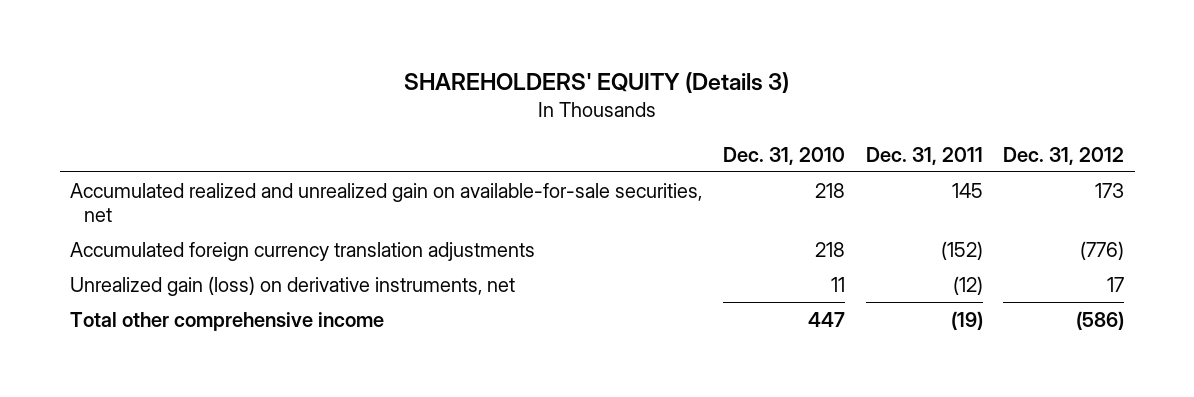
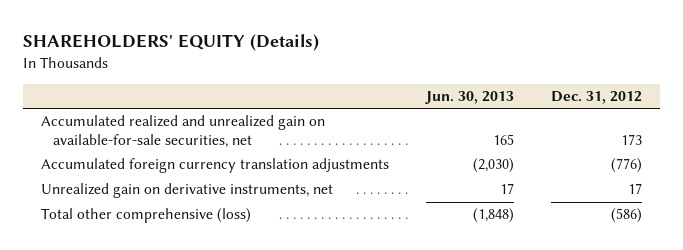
- SHAREHOLDERS' EQUITY (Details 3)
+ SHAREHOLDERS' EQUITY (Details)
- | Dec. 31, 2010 | Dec. 31, 2011 | Dec. 31, 2012
+ | Jun. 30, 2013 | Dec. 31, 2012
- Unrealized gain (loss) on derivative instruments, net | 11 | (12) | 17
- Total other comprehensive income | 447 | (19) | (586)
+ Unrealized gain on derivative instruments, net | 17 | 17
+ Total other comprehensive (loss) | (1,848) | (586)

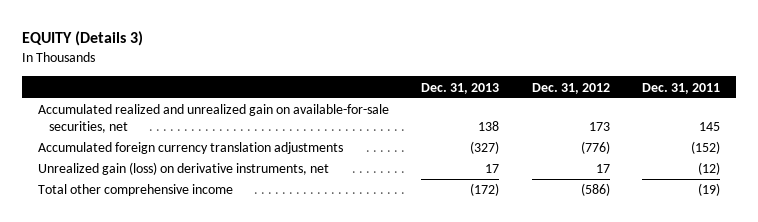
- SHAREHOLDERS' EQUITY (Details)
+ EQUITY (Details 3)
- | Jun. 30, 2013 | Dec. 31, 2012
+ | Dec. 31, 2013 | Dec. 31, 2012 | Dec. 31, 2011
- Unrealized gain on derivative instruments, net | 17 | 17
- Total other comprehensive (loss) | (1,848) | (586)
+ Unrealized gain (loss) on derivative instruments, net | 17 | 17 | (12)
+ Total other comprehensive income | (172) | (586) | (19)

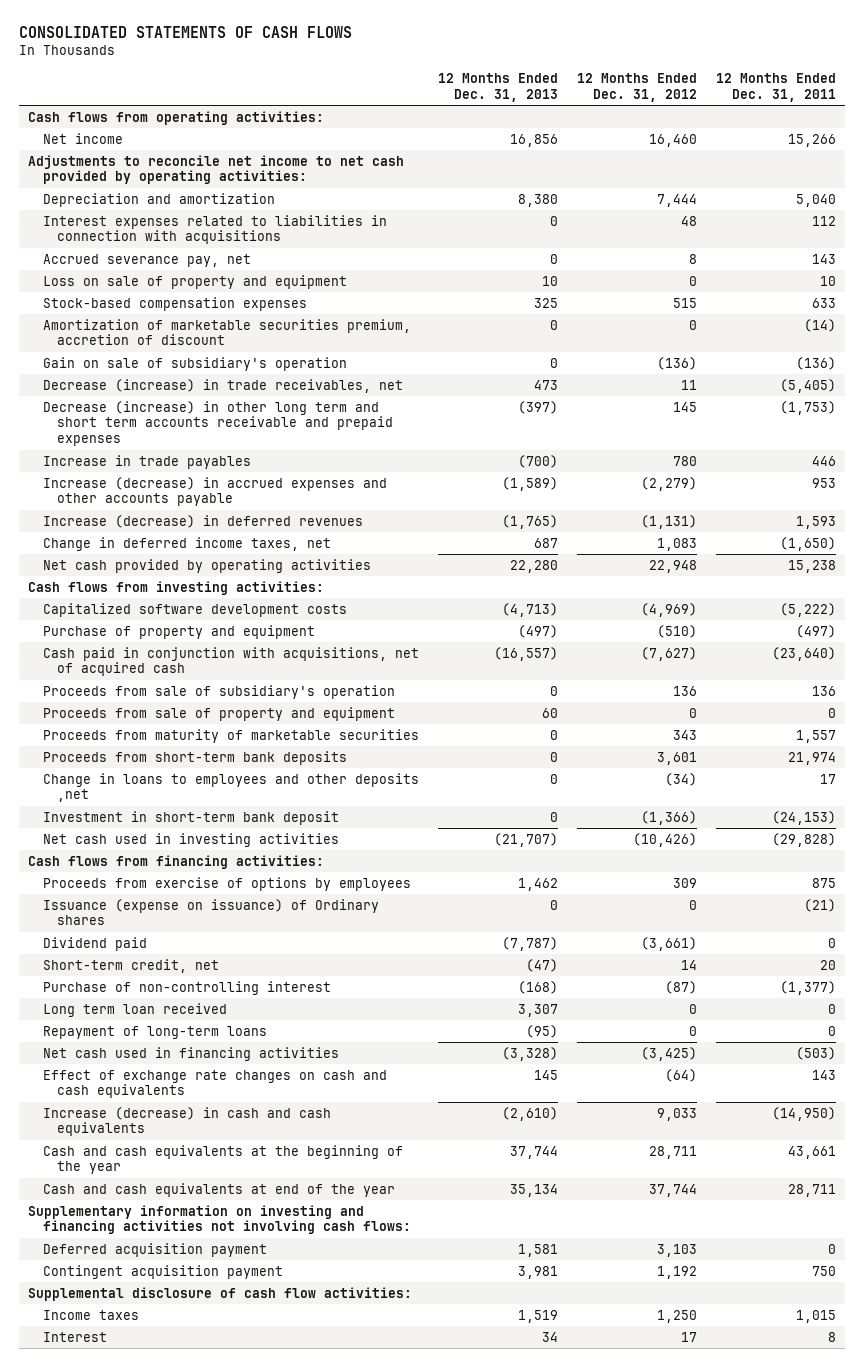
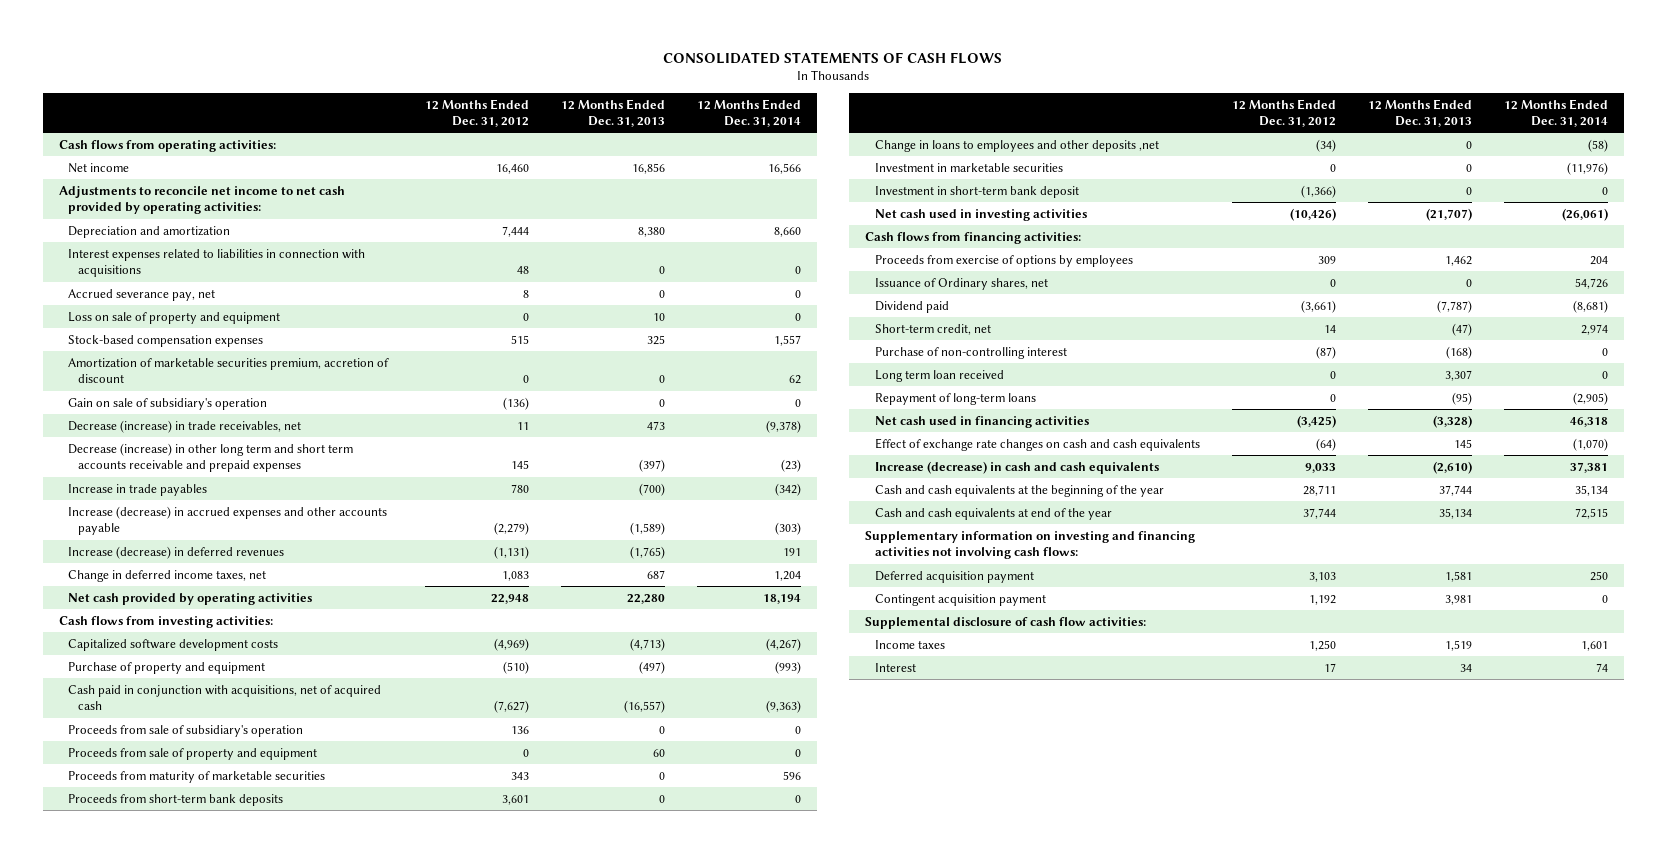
- | 12 Months Ended Dec. 31, 2013 | 12 Months Ended Dec. 31, 2012 | 12 Months Ended Dec. 31, 2011
+ | 12 Months Ended Dec. 31, 2012 | 12 Months Ended Dec. 31, 2013 | 12 Months Ended Dec. 31, 2014
+ Investment in marketable securities | 0 | 0 | (11,976)
- Issuance (expense on issuance) of Ordinary shares | 0 | 0 | (21)
+ Issuance of Ordinary shares, net | 0 | 0 | 54,726

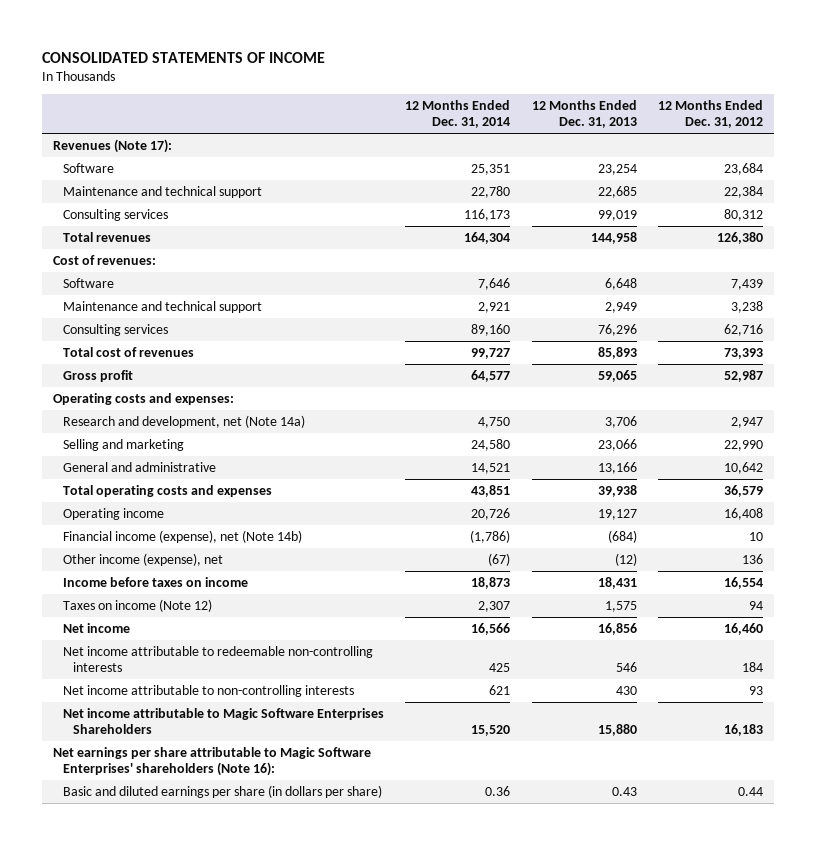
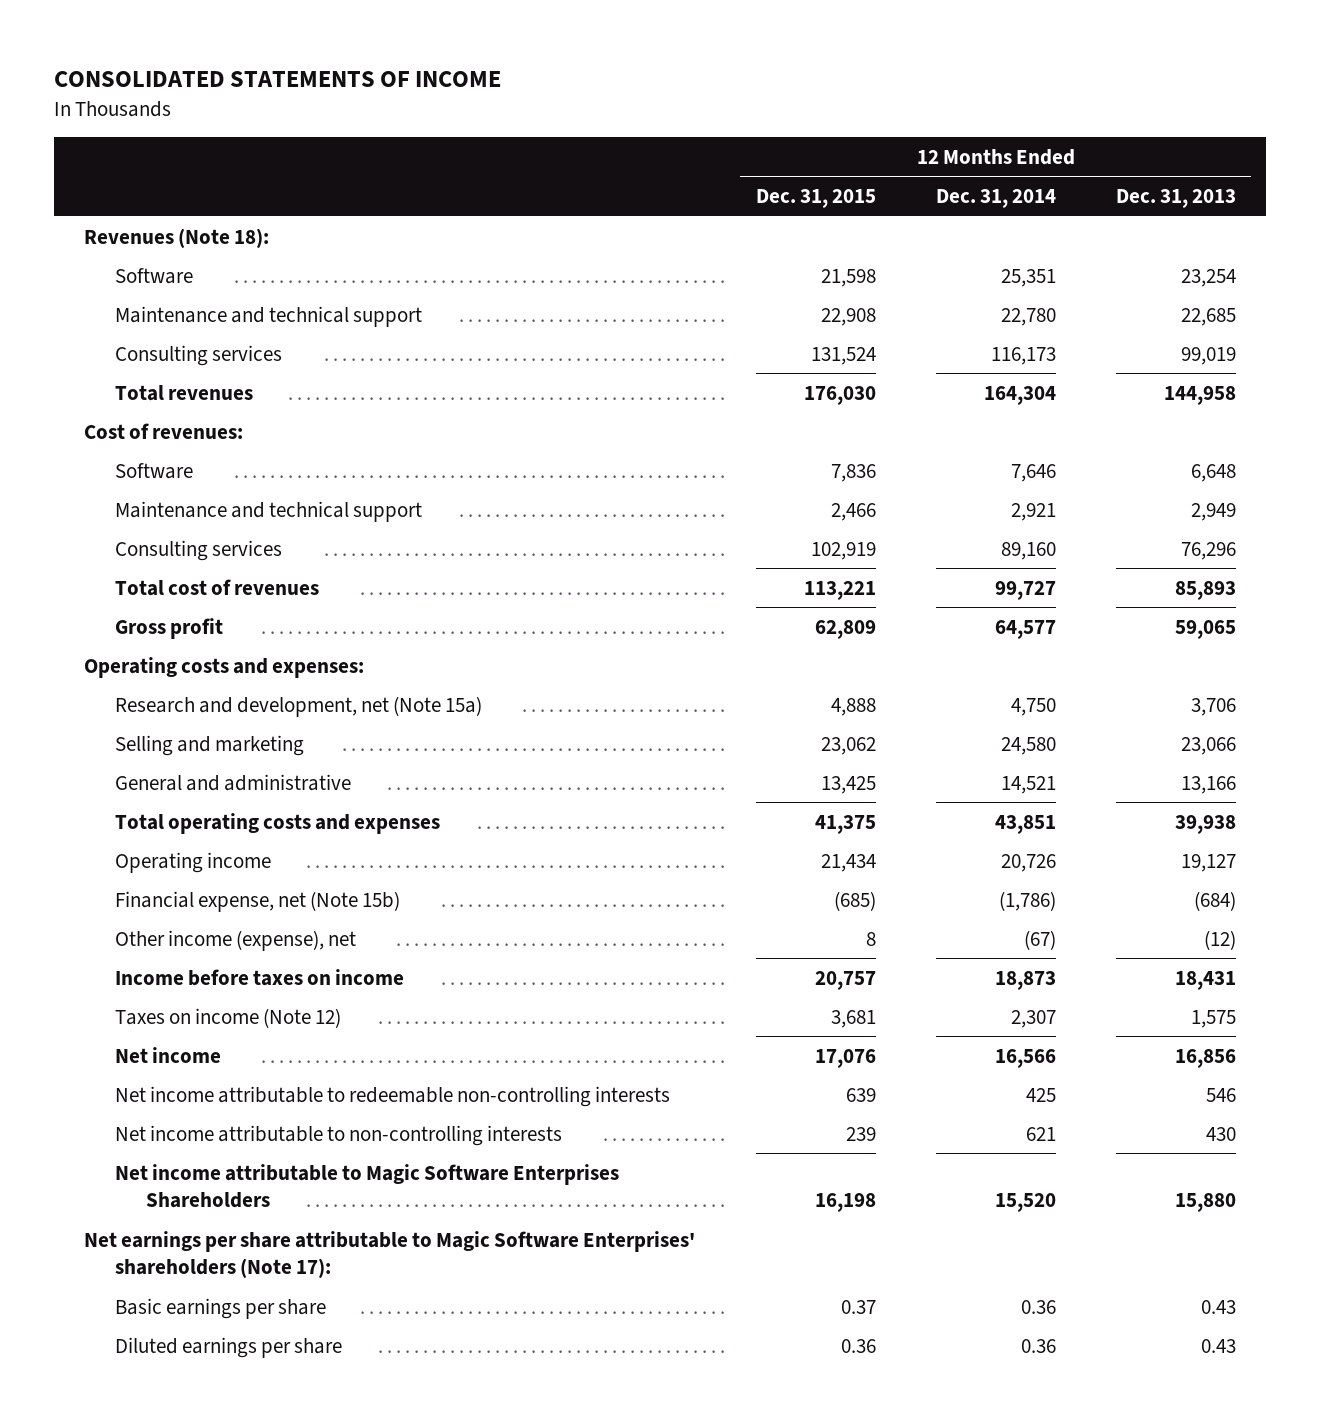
- | 12 Months Ended Dec. 31, 2014 | 12 Months Ended Dec. 31, 2013 | 12 Months Ended Dec. 31, 2012
+ | 12 Months Ended Dec. 31, 2015 | 12 Months Ended Dec. 31, 2014 | 12 Months Ended Dec. 31, 2013
- Revenues (Note 17):
+ Revenues (Note 18):
- Research and development, net (Note 14a) | 4,750 | 3,706 | 2,947
+ Research and development, net (Note 15a) | 4,888 | 4,750 | 3,706
- Financial income (expense), net (Note 14b) | (1,786) | (684) | 10
+ Financial expense, net (Note 15b) | (685) | (1,786) | (684)
- Net earnings per share attributable to Magic Software Enterprises' shareholders (Note 16):
- Basic and diluted earnings per share (in dollars per share) | 0.36 | 0.43 | 0.44
+ Net earnings per share attributable to Magic Software Enterprises' shareholders (Note 17):
+ Basic earnings per share | 0.37 | 0.36 | 0.43
+ Diluted earnings per share | 0.36 | 0.36 | 0.43

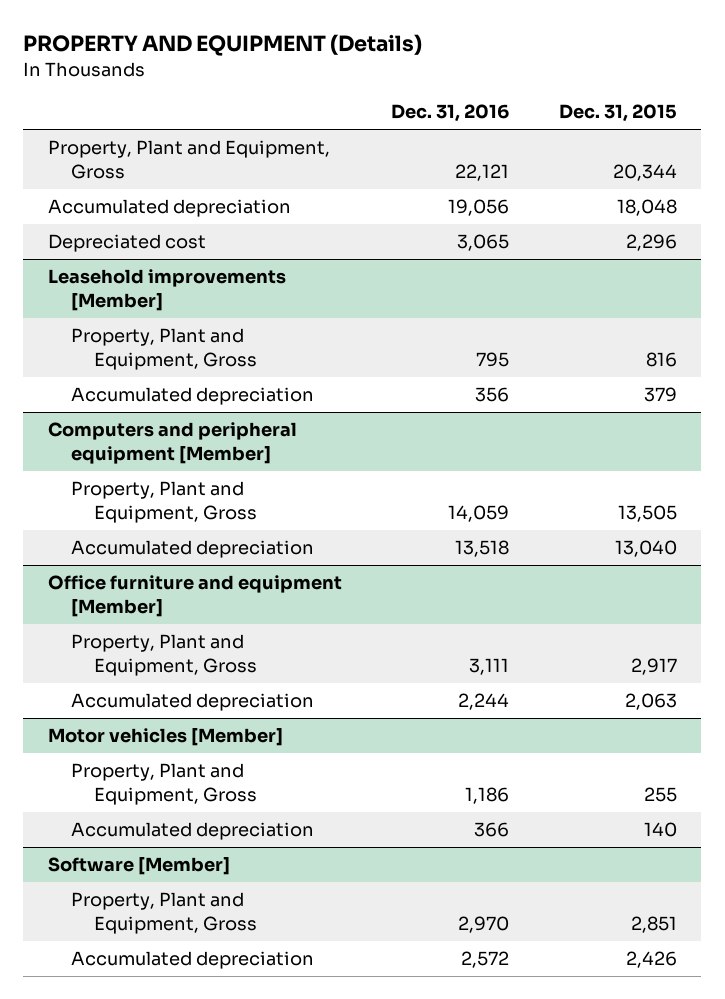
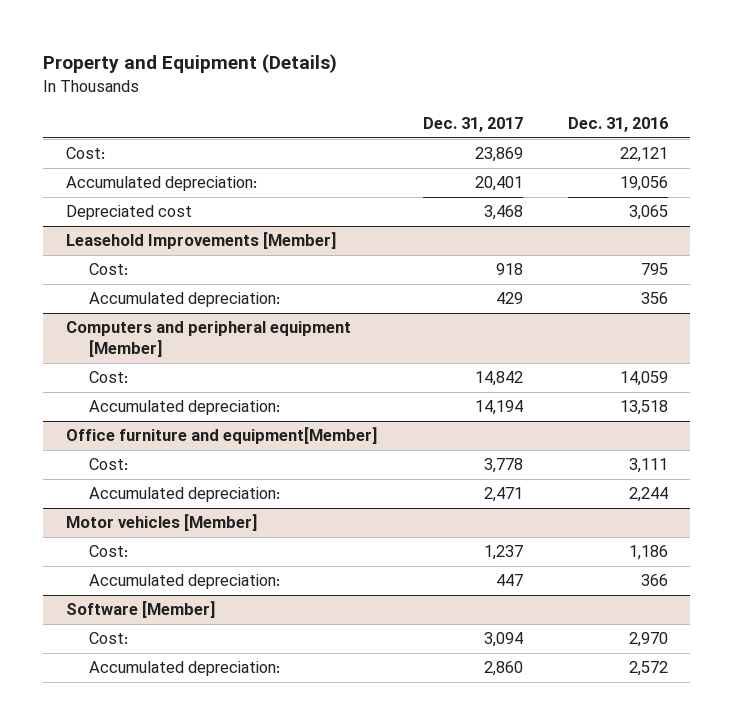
- PROPERTY AND EQUIPMENT (Details)
+ Property and Equipment (Details)
- | Dec. 31, 2016 | Dec. 31, 2015
+ | Dec. 31, 2017 | Dec. 31, 2016
- Property, Plant and Equipment, Gross | 22,121 | 20,344
- Accumulated depreciation | 19,056 | 18,048
+ Cost: | 23,869 | 22,121
+ Accumulated depreciation: | 20,401 | 19,056
- Leasehold improvements [Member]
- Property, Plant and Equipment, Gross | 795 | 816
- Accumulated depreciation | 356 | 379
+ Leasehold Improvements [Member]
+ Cost: | 918 | 795
+ Accumulated depreciation: | 429 | 356
@ Computers and peripheral equipment [Member]
- Property, Plant and Equipment, Gross | 14,059 | 13,505
- Accumulated depreciation | 13,518 | 13,040
- Office furniture and equipment [Member]
- Property, Plant and Equipment, Gross | 3,111 | 2,917
- Accumulated depreciation | 2,244 | 2,063
@ Computers and peripheral equipment [Member]
+ Cost: | 14,842 | 14,059
+ Accumulated depreciation: | 14,194 | 13,518
+ Office furniture and equipment[Member]
+ Cost: | 3,778 | 3,111
+ Accumulated depreciation: | 2,471 | 2,244
@ Motor vehicles [Member]
- Property, Plant and Equipment, Gross | 1,186 | 255
- Accumulated depreciation | 366 | 140
+ Cost: | 1,237 | 1,186
+ Accumulated depreciation: | 447 | 366
@ Software [Member]
- Property, Plant and Equipment, Gross | 2,970 | 2,851
- Accumulated depreciation | 2,572 | 2,426
+ Cost: | 3,094 | 2,970
+ Accumulated depreciation: | 2,860 | 2,572

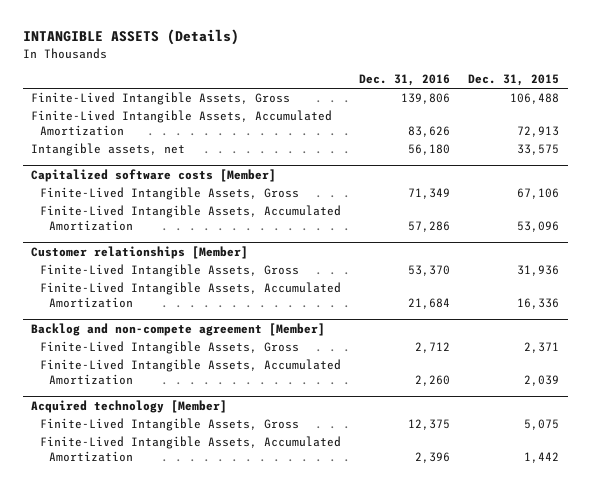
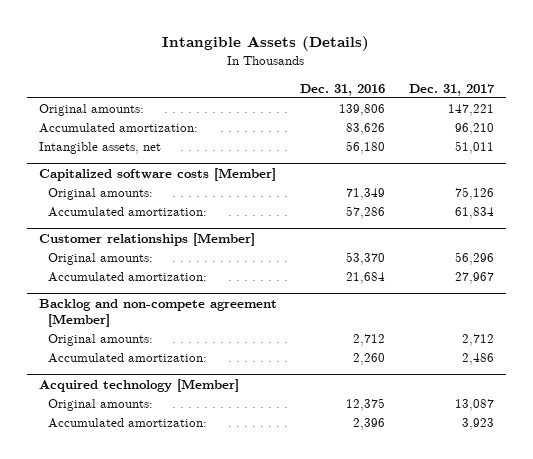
- INTANGIBLE ASSETS (Details)
+ Intangible Assets (Details)
- | Dec. 31, 2016 | Dec. 31, 2015
+ | Dec. 31, 2016 | Dec. 31, 2017
- Finite-Lived Intangible Assets, Gross | 139,806 | 106,488
- Finite-Lived Intangible Assets, Accumulated Amortization | 83,626 | 72,913
+ Original amounts: | 139,806 | 147,221
+ Accumulated amortization: | 83,626 | 96,210
@ Capitalized software costs [Member]
- Finite-Lived Intangible Assets, Gross | 71,349 | 67,106
- Finite-Lived Intangible Assets, Accumulated Amortization | 57,286 | 53,096
+ Original amounts: | 71,349 | 75,126
+ Accumulated amortization: | 57,286 | 61,834
@ Customer relationships [Member]
- Finite-Lived Intangible Assets, Gross | 53,370 | 31,936
- Finite-Lived Intangible Assets, Accumulated Amortization | 21,684 | 16,336
+ Original amounts: | 53,370 | 56,296
+ Accumulated amortization: | 21,684 | 27,967
@ Backlog and non-compete agreement [Member]
- Finite-Lived Intangible Assets, Gross | 2,712 | 2,371
- Finite-Lived Intangible Assets, Accumulated Amortization | 2,260 | 2,039
+ Original amounts: | 2,712 | 2,712
+ Accumulated amortization: | 2,260 | 2,486
@ Acquired technology [Member]
- Finite-Lived Intangible Assets, Gross | 12,375 | 5,075
- Finite-Lived Intangible Assets, Accumulated Amortization | 2,396 | 1,442
+ Original amounts: | 12,375 | 13,087
+ Accumulated amortization: | 2,396 | 3,923

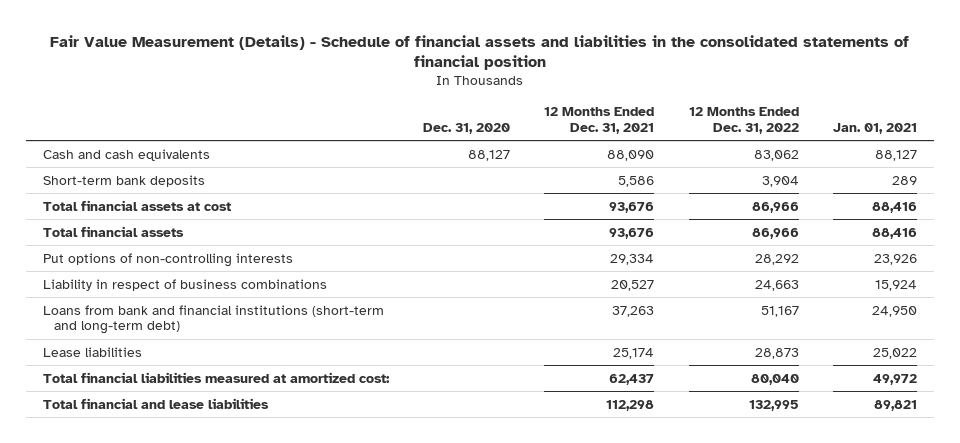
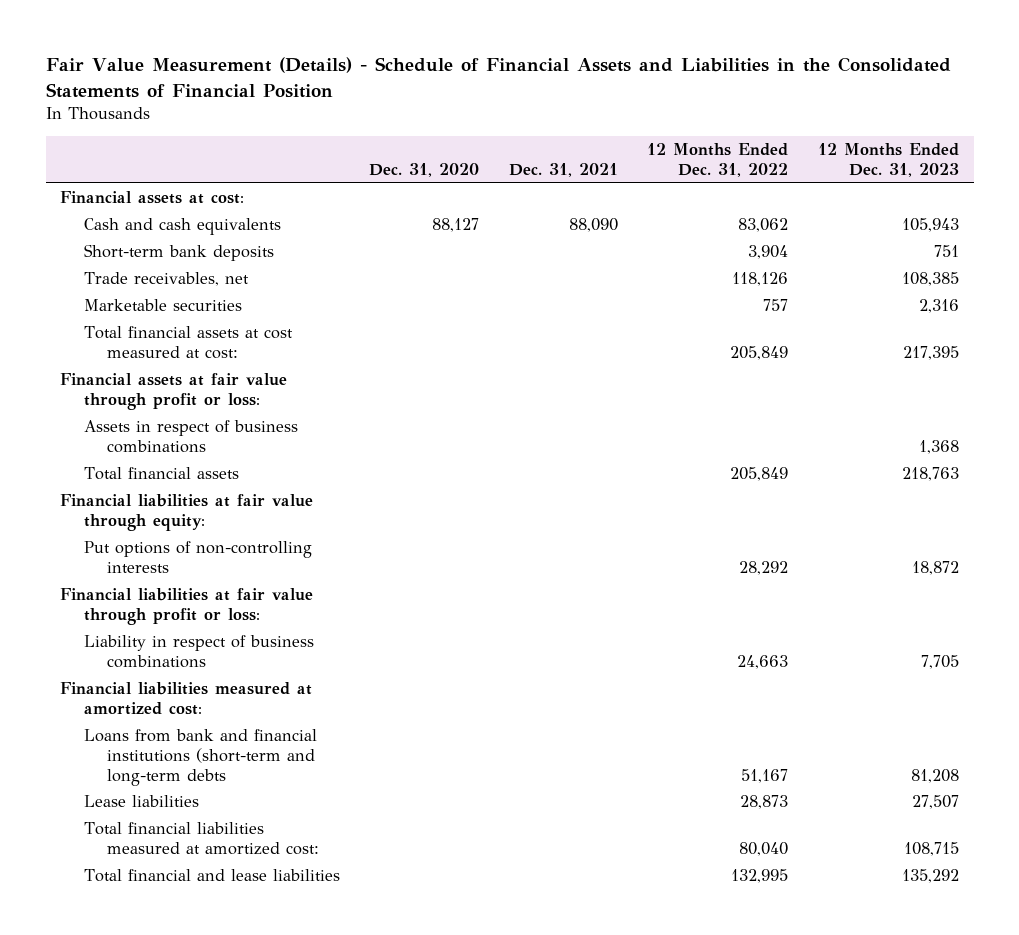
- Fair Value Measurement (Details) - Schedule of financial assets and liabilities in the consolidated statements of financial position
+ Fair Value Measurement (Details) - Schedule of Financial Assets and Liabilities in the Consolidated Statements of Financial Position
- | Dec. 31, 2020 | 12 Months Ended Dec. 31, 2021 | 12 Months Ended Dec. 31, 2022 | Jan. 01, 2021
+ | Dec. 31, 2020 | Dec. 31, 2021 | 12 Months Ended Dec. 31, 2022 | 12 Months Ended Dec. 31, 2023
+ Financial assets at cost:
- Total financial assets at cost | | 93,676 | 86,966 | 88,416
- Total financial assets | | 93,676 | 86,966 | 88,416
+ Trade receivables, net | | | 118,126 | 108,385
+ Marketable securities | | | 757 | 2,316
+ Total financial assets at cost measured at cost: | | | 205,849 | 217,395
+ Financial assets at fair value through profit or loss:
+ Assets in respect of business combinations | | | | 1,368
+ Total financial assets | | | 205,849 | 218,763
+ Financial liabilities at fair value through equity:
+ Financial liabilities at fair value through profit or loss:
- Loans from bank and financial institutions (short-term and long-term debt) | | 37,263 | 51,167 | 24,950
+ Financial liabilities measured at amortized cost:
+ Loans from bank and financial institutions (short-term and long-term debts | | | 51,167 | 81,208

